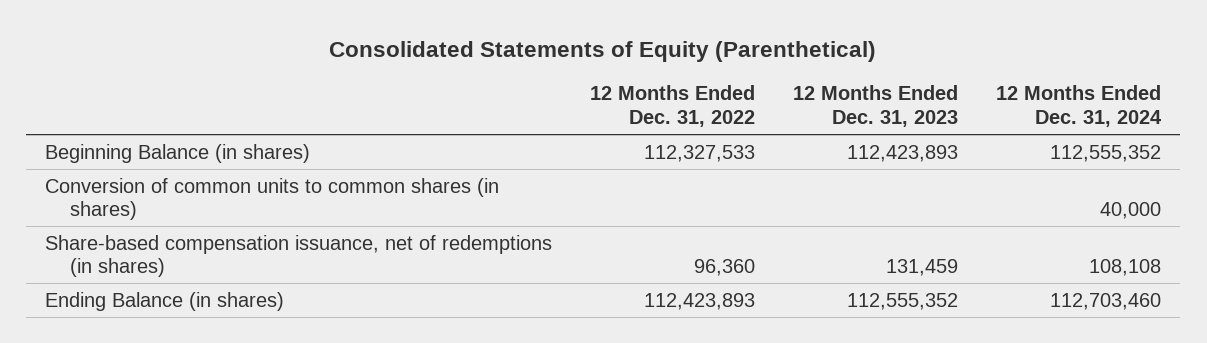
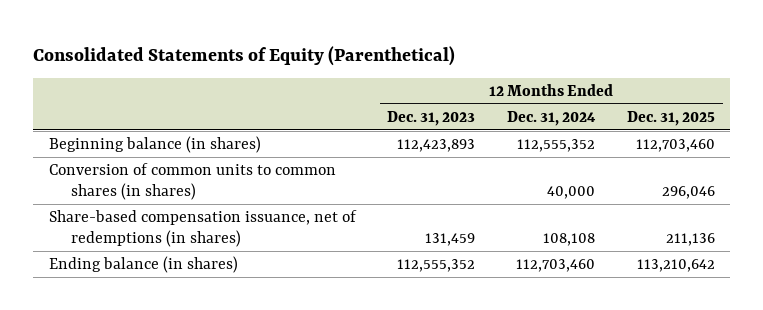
- | 12 Months Ended Dec. 31, 2022 | 12 Months Ended Dec. 31, 2023 | 12 Months Ended Dec. 31, 2024
+ | 12 Months Ended Dec. 31, 2023 | 12 Months Ended Dec. 31, 2024 | 12 Months Ended Dec. 31, 2025
- Beginning Balance (in shares) | 112,327,533 | 112,423,893 | 112,555,352
+ Beginning balance (in shares) | 112,423,893 | 112,555,352 | 112,703,460
- Ending Balance (in shares) | 112,423,893 | 112,555,352 | 112,703,460
+ Ending balance (in shares) | 112,555,352 | 112,703,460 | 113,210,642

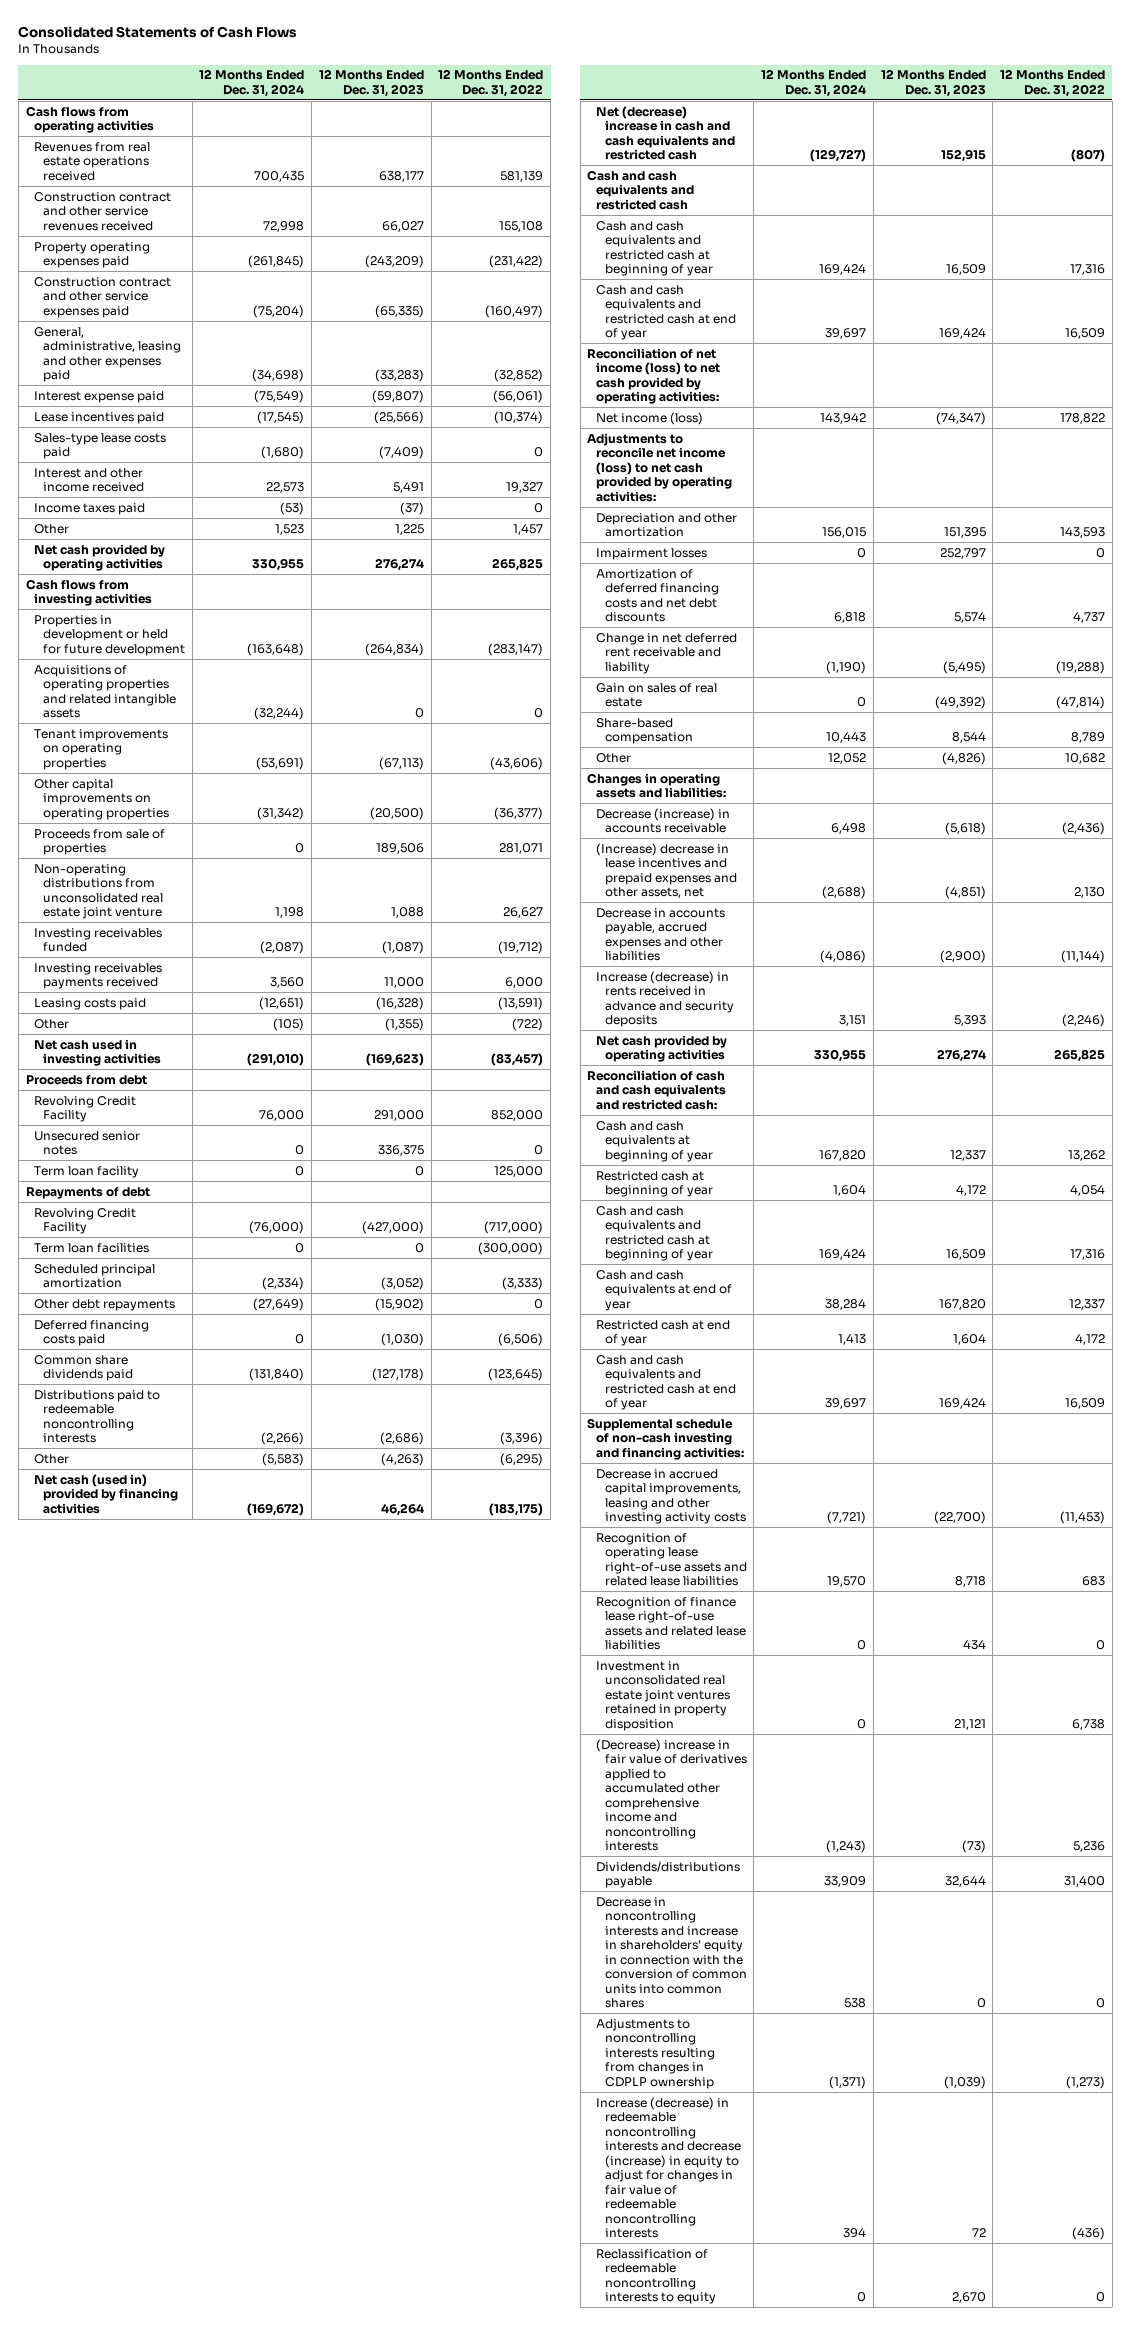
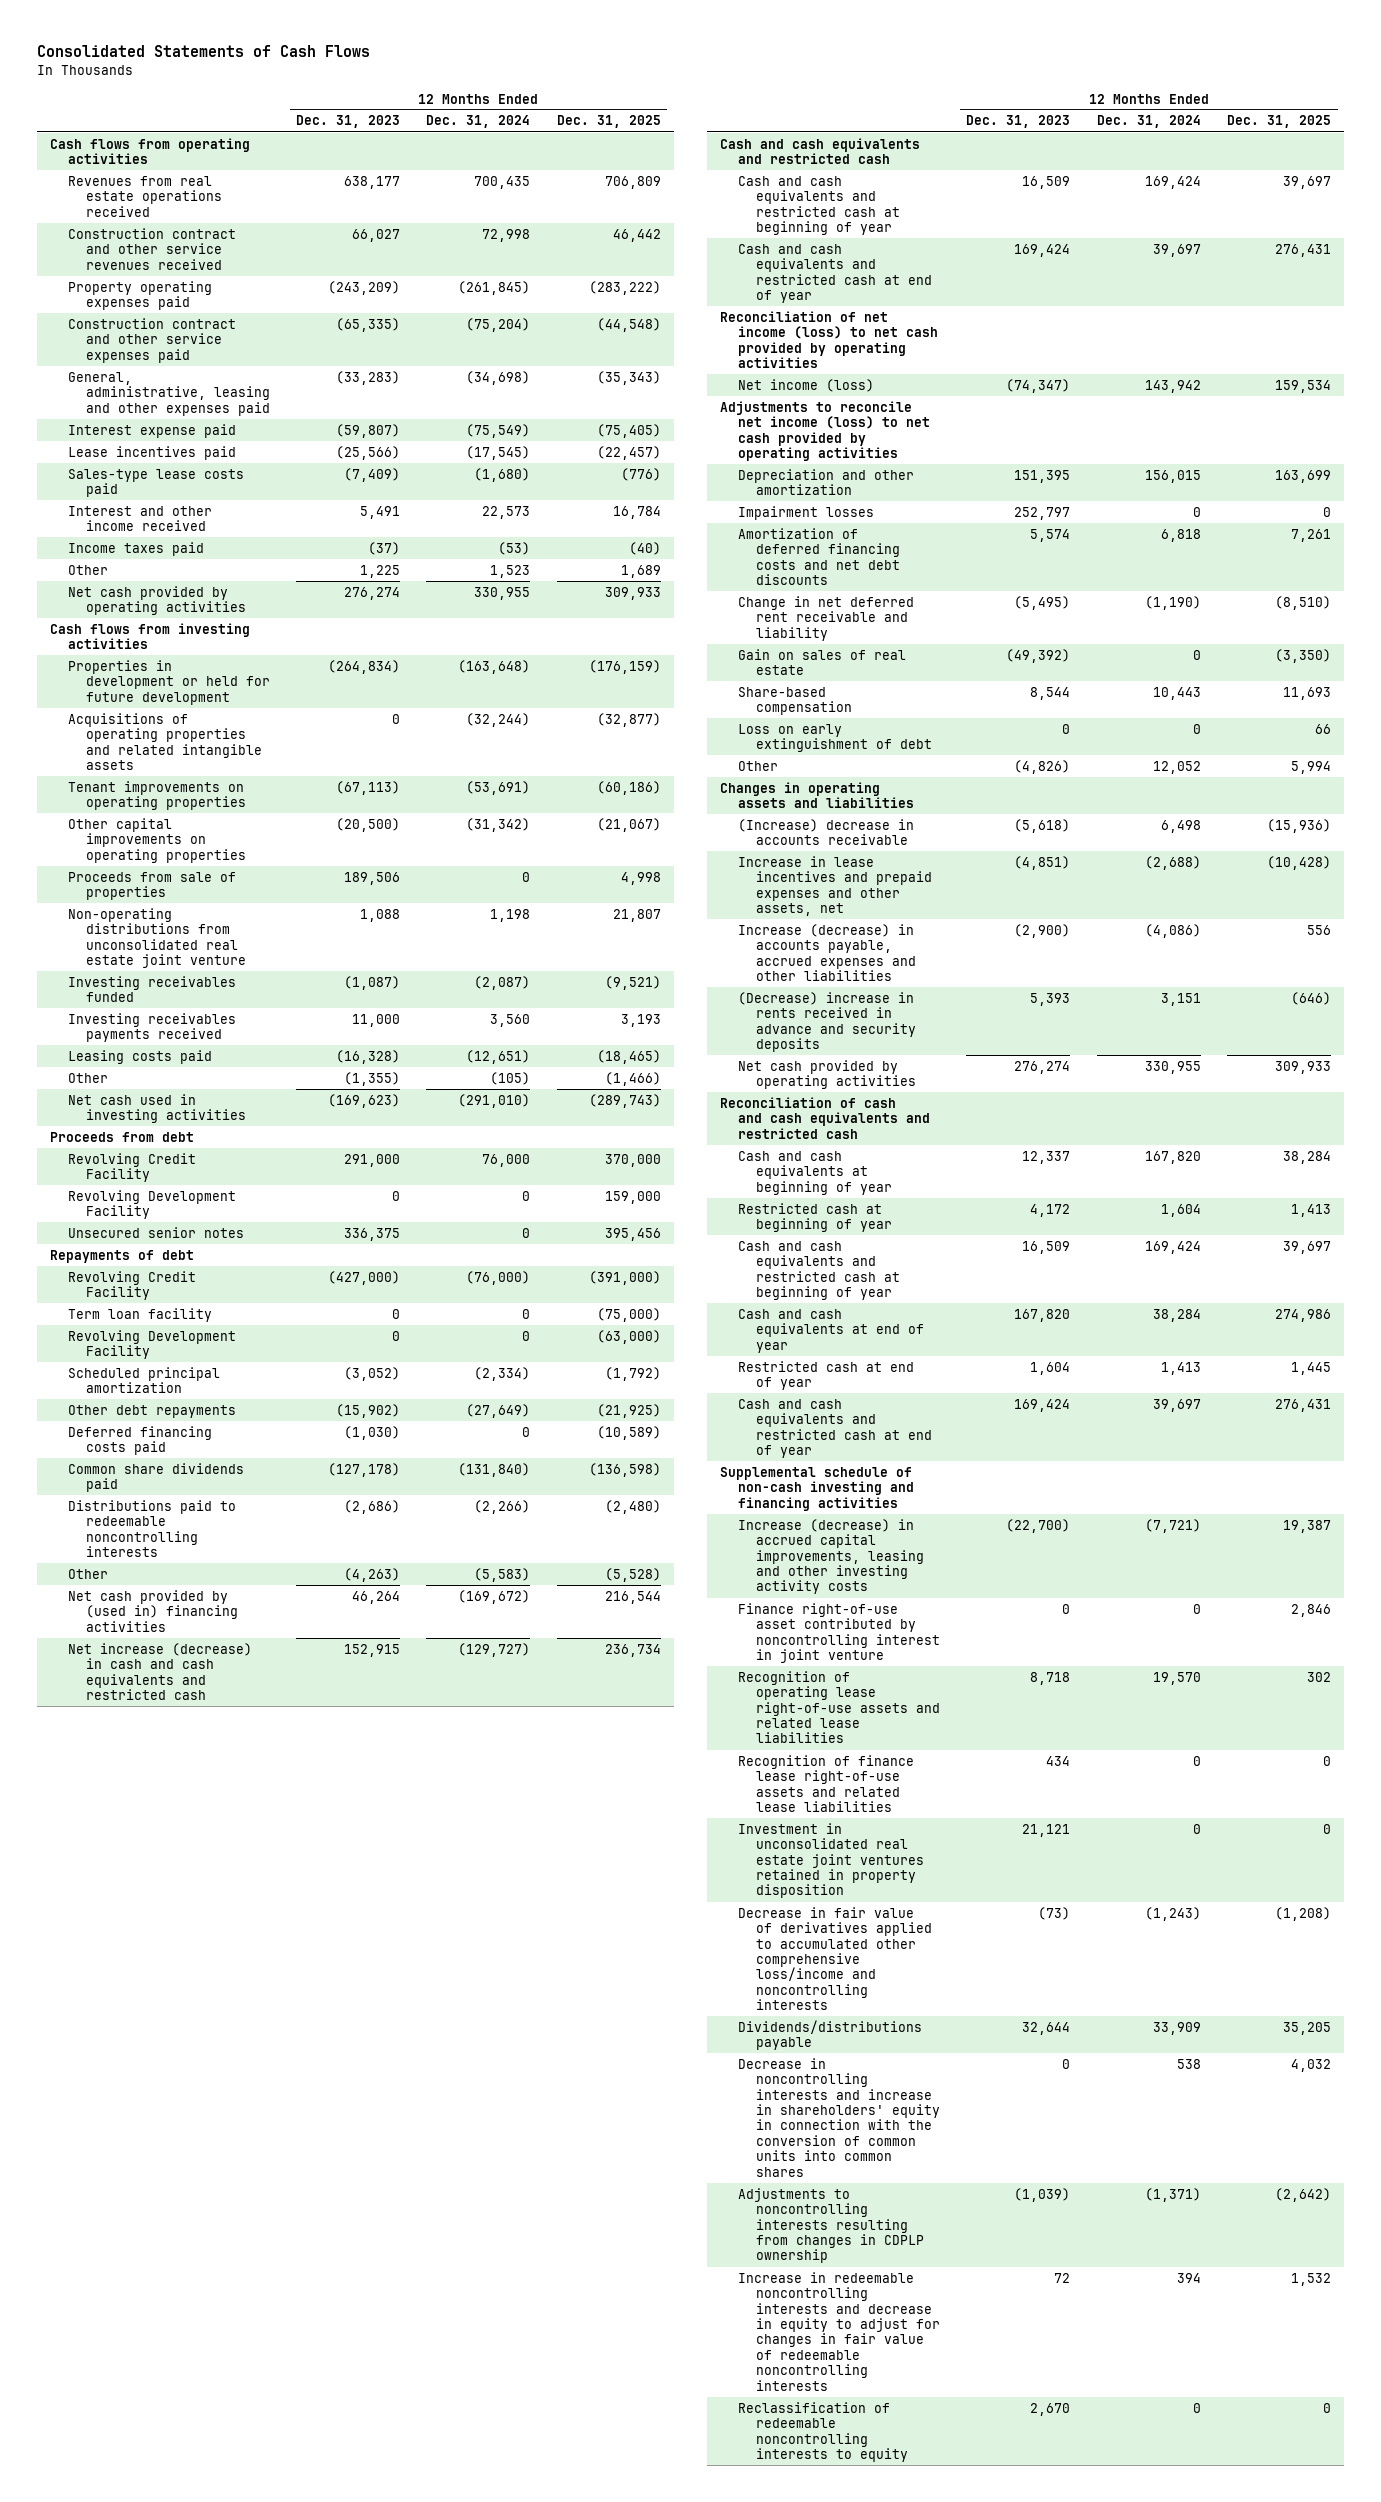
- | 12 Months Ended Dec. 31, 2024 | 12 Months Ended Dec. 31, 2023 | 12 Months Ended Dec. 31, 2022
+ | 12 Months Ended Dec. 31, 2023 | 12 Months Ended Dec. 31, 2024 | 12 Months Ended Dec. 31, 2025
+ Revolving Development Facility | 0 | 0 | 159,000
- Term loan facilities | 0 | 0 | (300,000)
moved down: Term loan facility | 0 | 0 | (75,000)
+ Revolving Development Facility | 0 | 0 | (63,000)
- Net cash (used in) provided by financing activities | (169,672) | 46,264 | (183,175)
- Net (decrease) increase in cash and cash equivalents and restricted cash | (129,727) | 152,915 | (807)
+ Net cash provided by (used in) financing activities | 46,264 | (169,672) | 216,544
+ Net increase (decrease) in cash and cash equivalents and restricted cash | 152,915 | (129,727) | 236,734
- Reconciliation of net income (loss) to net cash provided by operating activities:
+ Reconciliation of net income (loss) to net cash provided by operating activities
- Adjustments to reconcile net income (loss) to net cash provided by operating activities:
+ Adjustments to reconcile net income (loss) to net cash provided by operating activities
+ Loss on early extinguishment of debt | 0 | 0 | 66
- Changes in operating assets and liabilities:
- Decrease (increase) in accounts receivable | 6,498 | (5,618) | (2,436)
- (Increase) decrease in lease incentives and prepaid expenses and other assets, net | (2,688) | (4,851) | 2,130
- Decrease in accounts payable, accrued expenses and other liabilities | (4,086) | (2,900) | (11,144)
- Increase (decrease) in rents received in advance and security deposits | 3,151 | 5,393 | (2,246)
+ Changes in operating assets and liabilities
+ (Increase) decrease in accounts receivable | (5,618) | 6,498 | (15,936)
+ Increase in lease incentives and prepaid expenses and other assets, net | (4,851) | (2,688) | (10,428)
+ Increase (decrease) in accounts payable, accrued expenses and other liabilities | (2,900) | (4,086) | 556
+ (Decrease) increase in rents received in advance and security deposits | 5,393 | 3,151 | (646)
- Reconciliation of cash and cash equivalents and restricted cash:
+ Reconciliation of cash and cash equivalents and restricted cash
- Supplemental schedule of non-cash investing and financing activities:
- Decrease in accrued capital improvements, leasing and other investing activity costs | (7,721) | (22,700) | (11,453)
+ Supplemental schedule of non-cash investing and financing activities
+ Increase (decrease) in accrued capital improvements, leasing and other investing activity costs | (22,700) | (7,721) | 19,387
+ Finance right-of-use asset contributed by noncontrolling interest in joint venture | 0 | 0 | 2,846
- (Decrease) increase in fair value of derivatives applied to accumulated other comprehensive income and noncontrolling interests | (1,243) | (73) | 5,236
+ Decrease in fair value of derivatives applied to accumulated other comprehensive loss/income and noncontrolling interests | (73) | (1,243) | (1,208)
- Increase (decrease) in redeemable noncontrolling interests and decrease (increase) in equity to adjust for changes in fair value of redeemable noncontrolling interests | 394 | 72 | (436)
+ Increase in redeemable noncontrolling interests and decrease in equity to adjust for changes in fair value of redeemable noncontrolling interests | 72 | 394 | 1,532

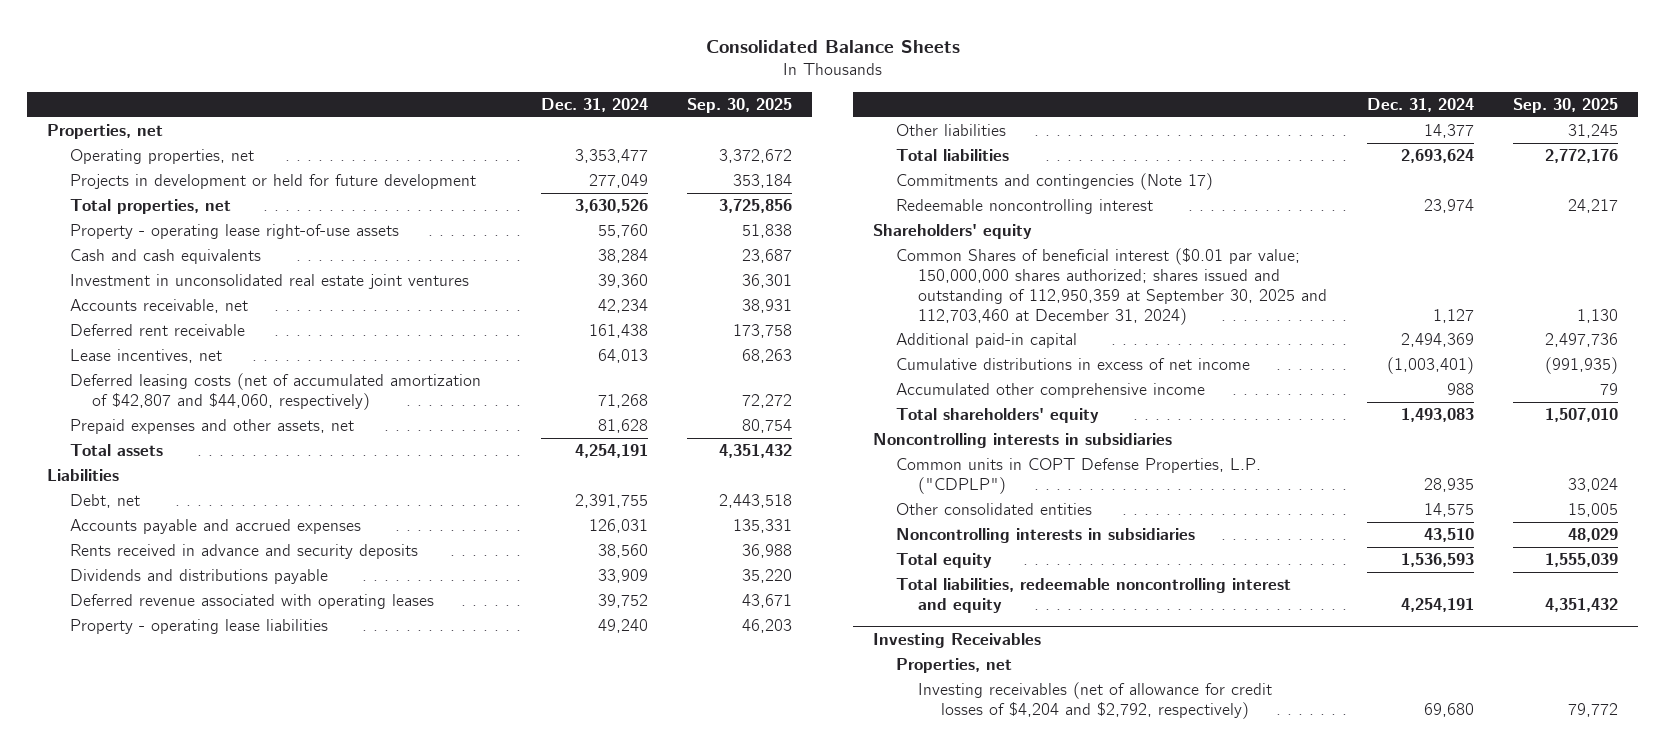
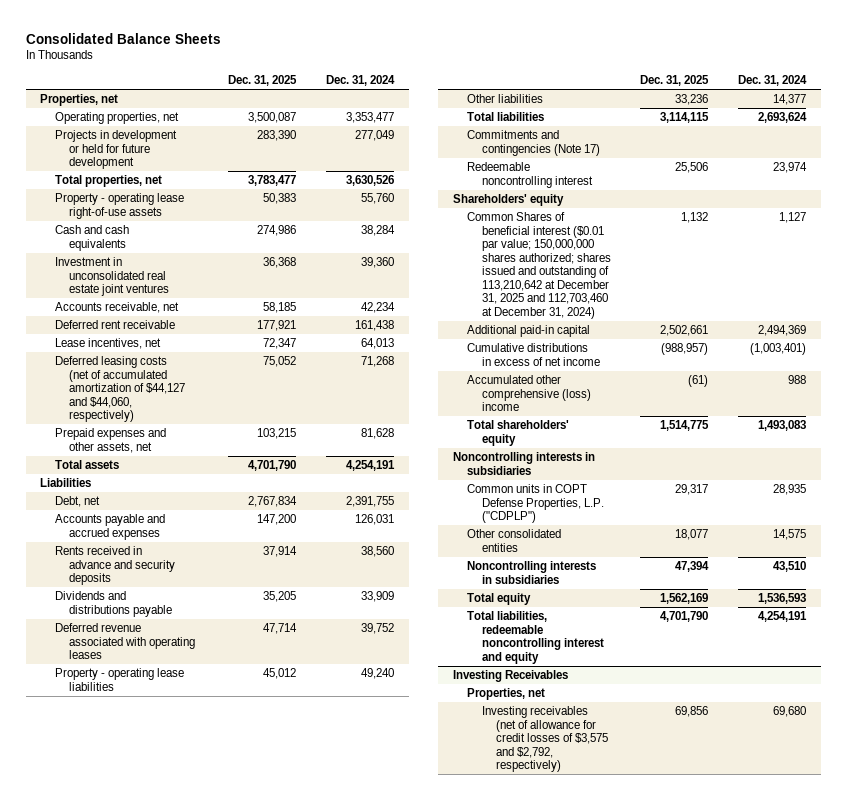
- | Dec. 31, 2024 | Sep. 30, 2025
+ | Dec. 31, 2025 | Dec. 31, 2024
- Deferred leasing costs (net of accumulated amortization of $42,807 and $44,060, respectively) | 71,268 | 72,272
+ Deferred leasing costs (net of accumulated amortization of $44,127 and $44,060, respectively) | 75,052 | 71,268
- Common Shares of beneficial interest ($0.01 par value; 150,000,000 shares authorized; shares issued and outstanding of 112,950,359 at September 30, 2025 and 112,703,460 at December 31, 2024) | 1,127 | 1,130
+ Common Shares of beneficial interest ($0.01 par value; 150,000,000 shares authorized; shares issued and outstanding of 113,210,642 at December 31, 2025 and 112,703,460 at December 31, 2024) | 1,132 | 1,127
- Accumulated other comprehensive income | 988 | 79
+ Accumulated other comprehensive (loss) income | (61) | 988
@ Investing Receivables
- Investing receivables (net of allowance for credit losses of $4,204 and $2,792, respectively) | 69,680 | 79,772
+ Investing receivables (net of allowance for credit losses of $3,575 and $2,792, respectively) | 69,856 | 69,680

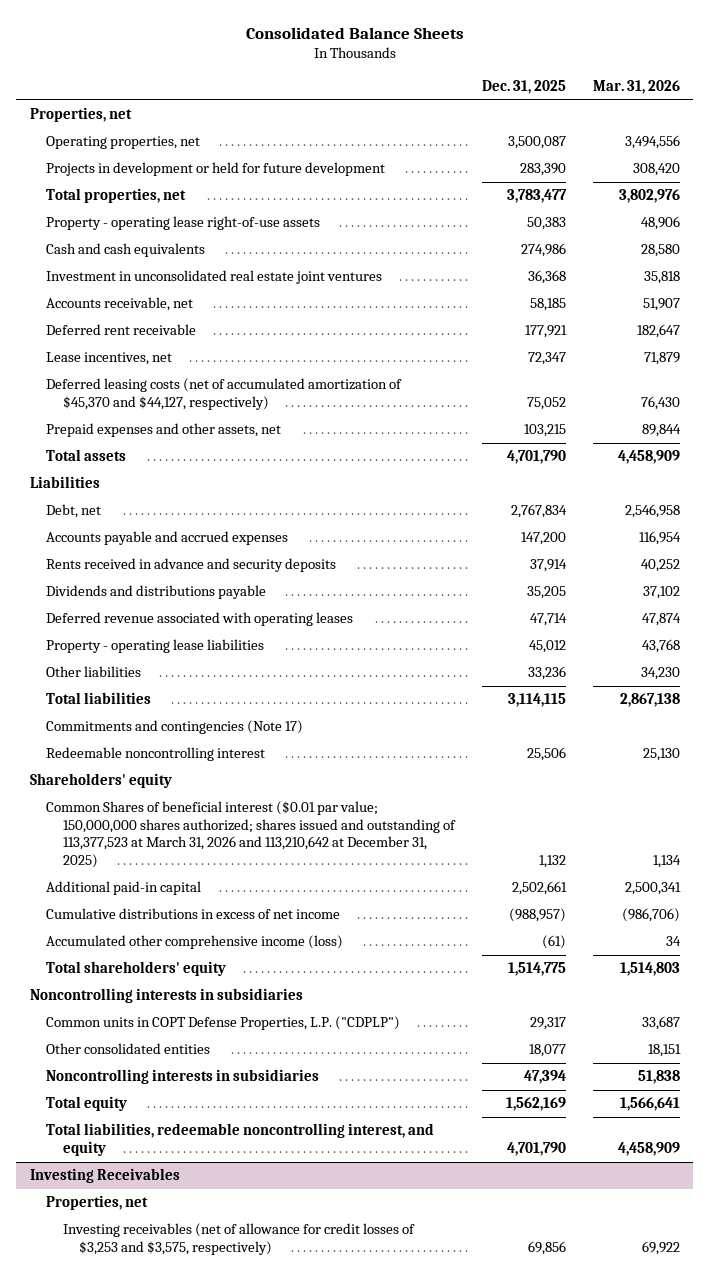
- | Dec. 31, 2025 | Dec. 31, 2024
+ | Dec. 31, 2025 | Mar. 31, 2026
- Deferred leasing costs (net of accumulated amortization of $44,127 and $44,060, respectively) | 75,052 | 71,268
+ Deferred leasing costs (net of accumulated amortization of $45,370 and $44,127, respectively) | 75,052 | 76,430
- Common Shares of beneficial interest ($0.01 par value; 150,000,000 shares authorized; shares issued and outstanding of 113,210,642 at December 31, 2025 and 112,703,460 at December 31, 2024) | 1,132 | 1,127
+ Common Shares of beneficial interest ($0.01 par value; 150,000,000 shares authorized; shares issued and outstanding of 113,377,523 at March 31, 2026 and 113,210,642 at December 31, 2025) | 1,132 | 1,134
- Accumulated other comprehensive (loss) income | (61) | 988
+ Accumulated other comprehensive income (loss) | (61) | 34
- Total liabilities, redeemable noncontrolling interest and equity | 4,701,790 | 4,254,191
+ Total liabilities, redeemable noncontrolling interest, and equity | 4,701,790 | 4,458,909
@ Investing Receivables
- Investing receivables (net of allowance for credit losses of $3,575 and $2,792, respectively) | 69,856 | 69,680
+ Investing receivables (net of allowance for credit losses of $3,253 and $3,575, respectively) | 69,856 | 69,922

